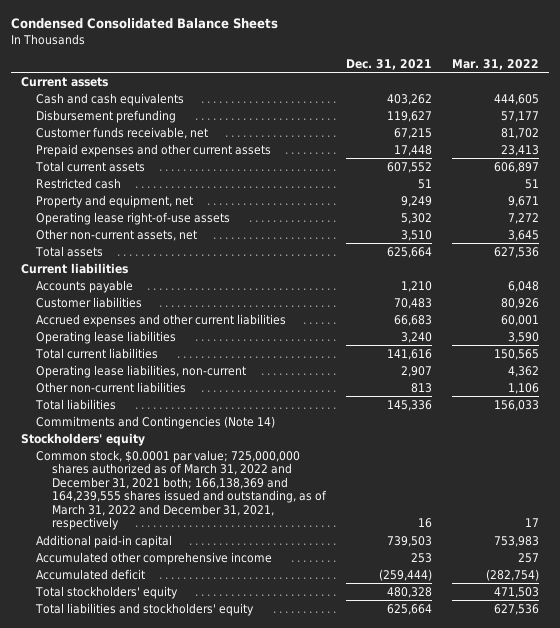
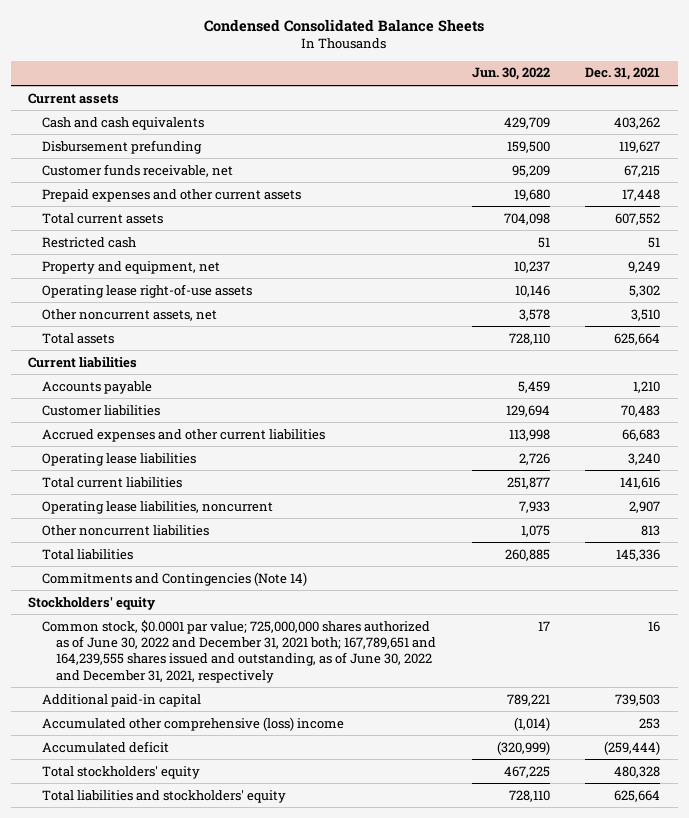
- | Dec. 31, 2021 | Mar. 31, 2022
+ | Jun. 30, 2022 | Dec. 31, 2021
- Other non-current assets, net | 3,510 | 3,645
+ Other noncurrent assets, net | 3,578 | 3,510
- Operating lease liabilities, non-current | 2,907 | 4,362
- Other non-current liabilities | 813 | 1,106
+ Operating lease liabilities, noncurrent | 7,933 | 2,907
+ Other noncurrent liabilities | 1,075 | 813
- Common stock, $0.0001 par value; 725,000,000 shares authorized as of March 31, 2022 and December 31, 2021 both; 166,138,369 and 164,239,555 shares issued and outstanding, as of March 31, 2022 and December 31, 2021, respectively | 16 | 17
+ Common stock, $0.0001 par value; 725,000,000 shares authorized as of June 30, 2022 and December 31, 2021 both; 167,789,651 and 164,239,555 shares issued and outstanding, as of June 30, 2022 and December 31, 2021, respectively | 17 | 16
- Accumulated other comprehensive income | 253 | 257
+ Accumulated other comprehensive (loss) income | (1,014) | 253

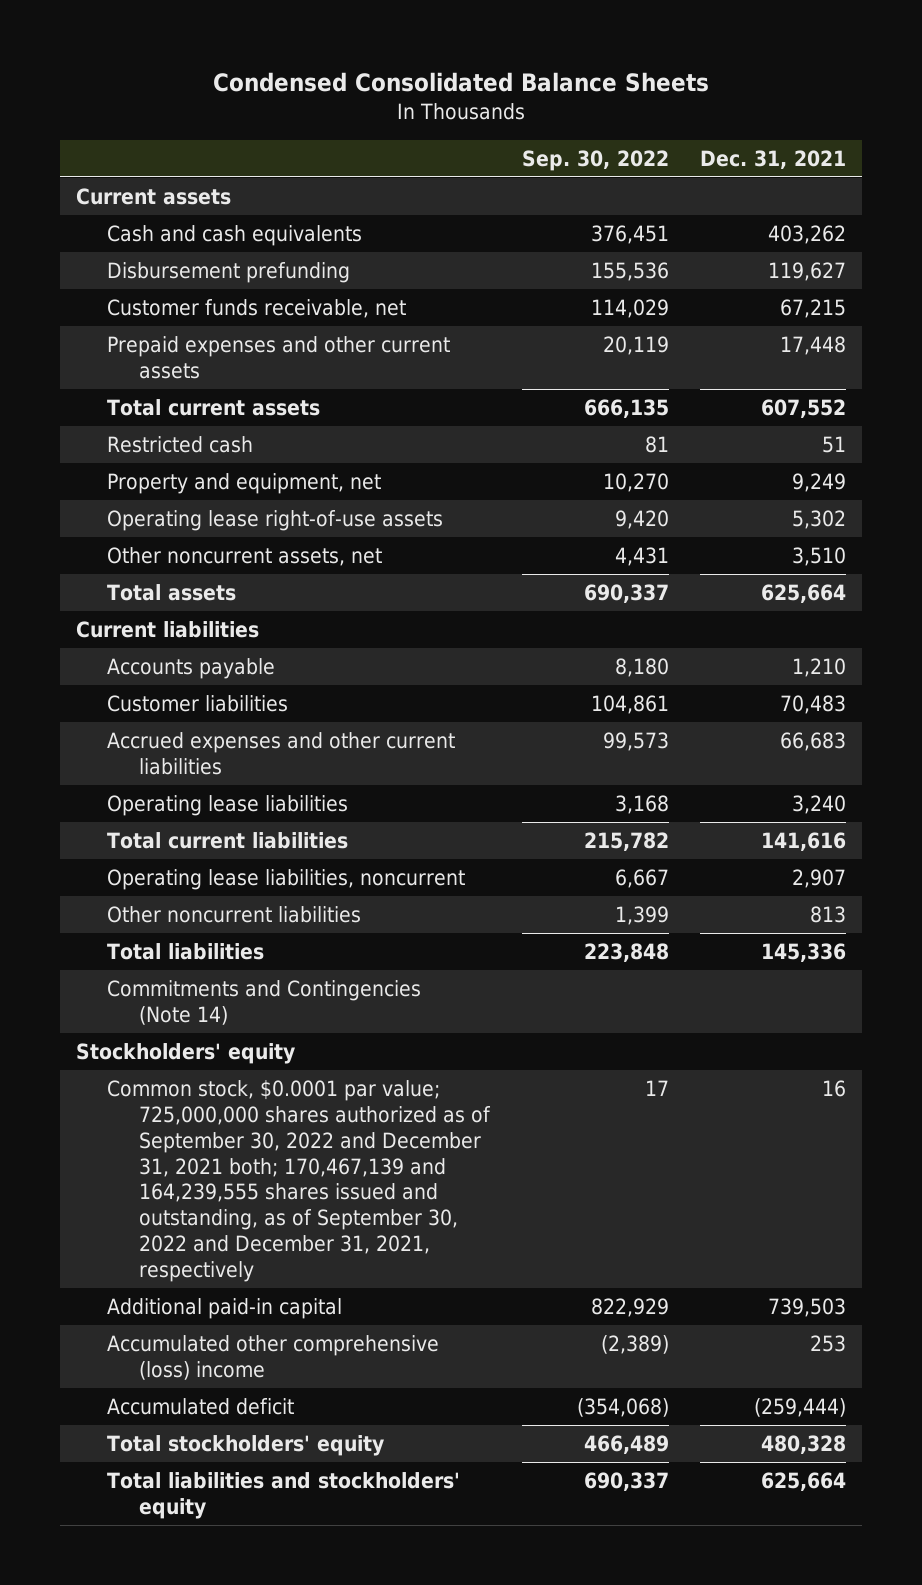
- | Jun. 30, 2022 | Dec. 31, 2021
+ | Sep. 30, 2022 | Dec. 31, 2021
- Common stock, $0.0001 par value; 725,000,000 shares authorized as of June 30, 2022 and December 31, 2021 both; 167,789,651 and 164,239,555 shares issued and outstanding, as of June 30, 2022 and December 31, 2021, respectively | 17 | 16
+ Common stock, $0.0001 par value; 725,000,000 shares authorized as of September 30, 2022 and December 31, 2021 both; 170,467,139 and 164,239,555 shares issued and outstanding, as of September 30, 2022 and December 31, 2021, respectively | 17 | 16

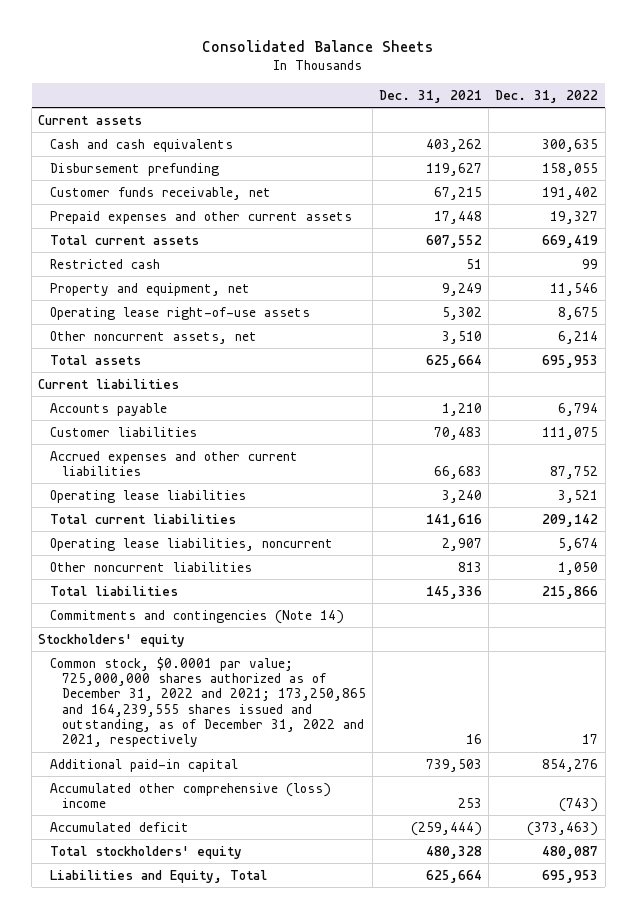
- Condensed Consolidated Balance Sheets
+ Consolidated Balance Sheets
- | Sep. 30, 2022 | Dec. 31, 2021
+ | Dec. 31, 2021 | Dec. 31, 2022
- Commitments and Contingencies (Note 14)
+ Commitments and contingencies (Note 14)
- Common stock, $0.0001 par value; 725,000,000 shares authorized as of September 30, 2022 and December 31, 2021 both; 170,467,139 and 164,239,555 shares issued and outstanding, as of September 30, 2022 and December 31, 2021, respectively | 17 | 16
+ Common stock, $0.0001 par value; 725,000,000 shares authorized as of December 31, 2022 and 2021; 173,250,865 and 164,239,555 shares issued and outstanding, as of December 31, 2022 and 2021, respectively | 16 | 17
- Total liabilities and stockholders' equity | 690,337 | 625,664
+ Liabilities and Equity, Total | 625,664 | 695,953

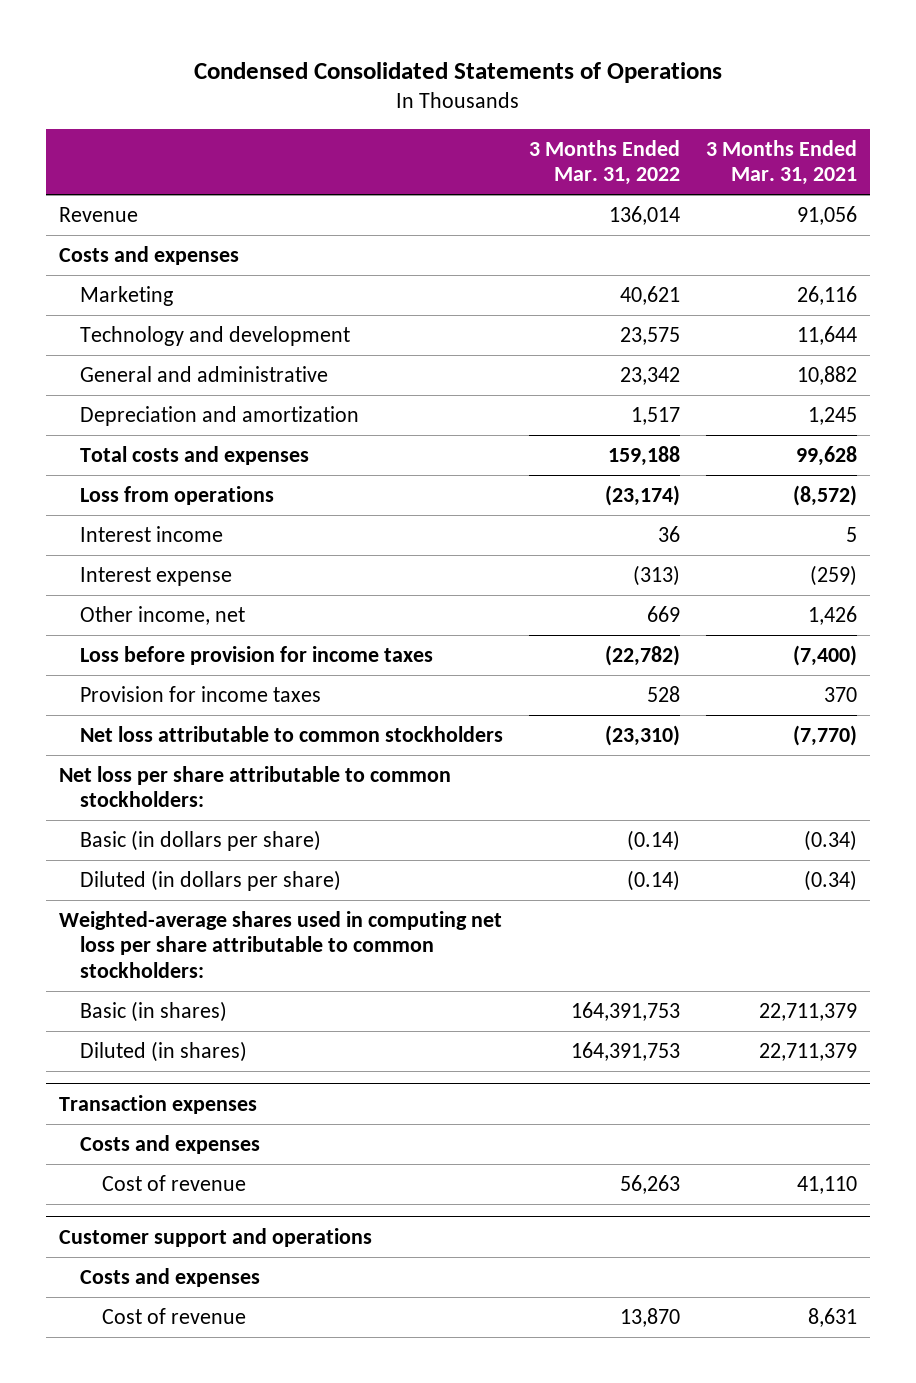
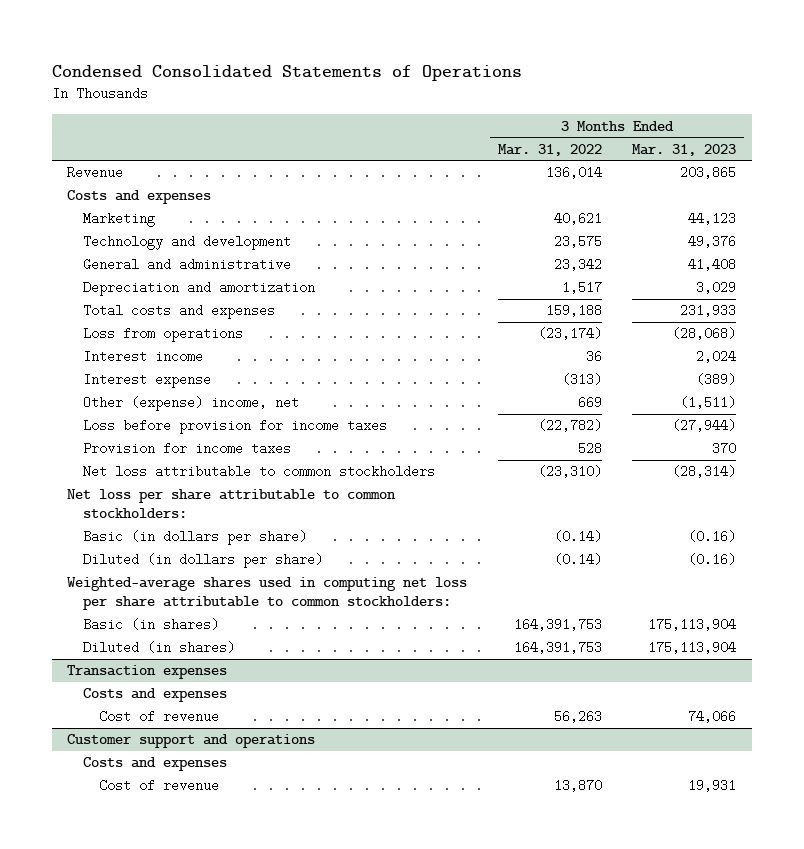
- | 3 Months Ended Mar. 31, 2022 | 3 Months Ended Mar. 31, 2021
+ | 3 Months Ended Mar. 31, 2022 | 3 Months Ended Mar. 31, 2023
- Other income, net | 669 | 1,426
+ Other (expense) income, net | 669 | (1,511)

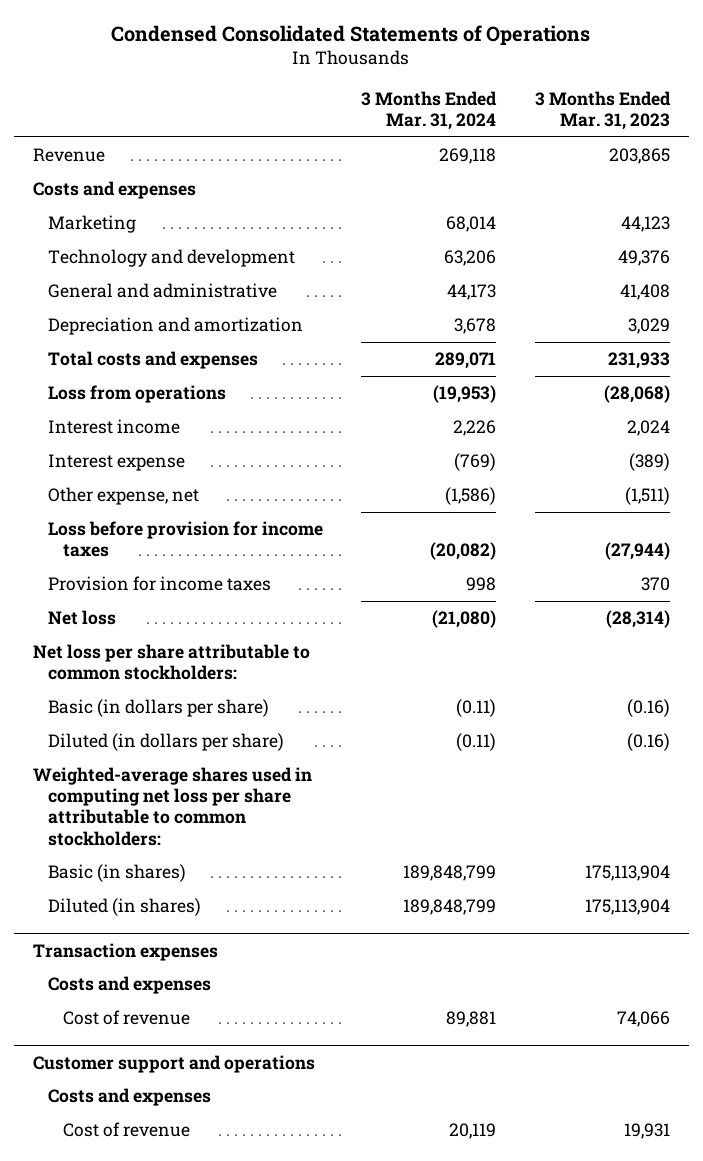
- | 3 Months Ended Mar. 31, 2022 | 3 Months Ended Mar. 31, 2023
+ | 3 Months Ended Mar. 31, 2024 | 3 Months Ended Mar. 31, 2023
- Other (expense) income, net | 669 | (1,511)
+ Other expense, net | (1,586) | (1,511)
- Net loss attributable to common stockholders | (23,310) | (28,314)
+ Net loss | (21,080) | (28,314)

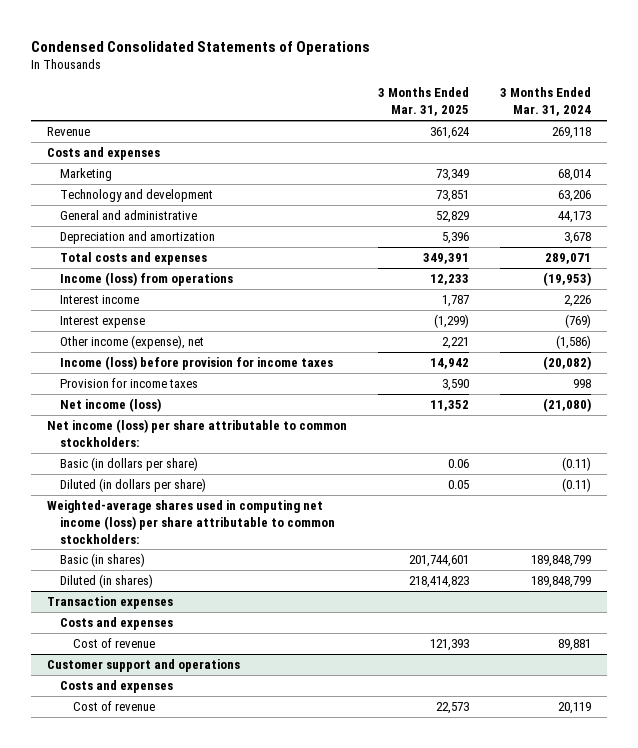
- | 3 Months Ended Mar. 31, 2024 | 3 Months Ended Mar. 31, 2023
+ | 3 Months Ended Mar. 31, 2025 | 3 Months Ended Mar. 31, 2024
- Loss from operations | (19,953) | (28,068)
+ Income (loss) from operations | 12,233 | (19,953)
- Other expense, net | (1,586) | (1,511)
- Loss before provision for income taxes | (20,082) | (27,944)
+ Other income (expense), net | 2,221 | (1,586)
+ Income (loss) before provision for income taxes | 14,942 | (20,082)
- Net loss | (21,080) | (28,314)
- Net loss per share attributable to common stockholders:
+ Net income (loss) | 11,352 | (21,080)
+ Net income (loss) per share attributable to common stockholders:
- Weighted-average shares used in computing net loss per share attributable to common stockholders:
+ Weighted-average shares used in computing net income (loss) per share attributable to common stockholders:

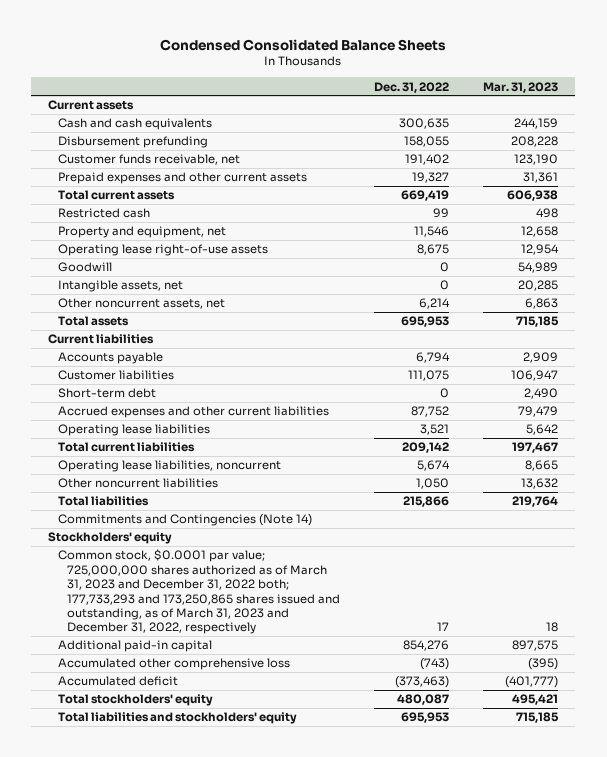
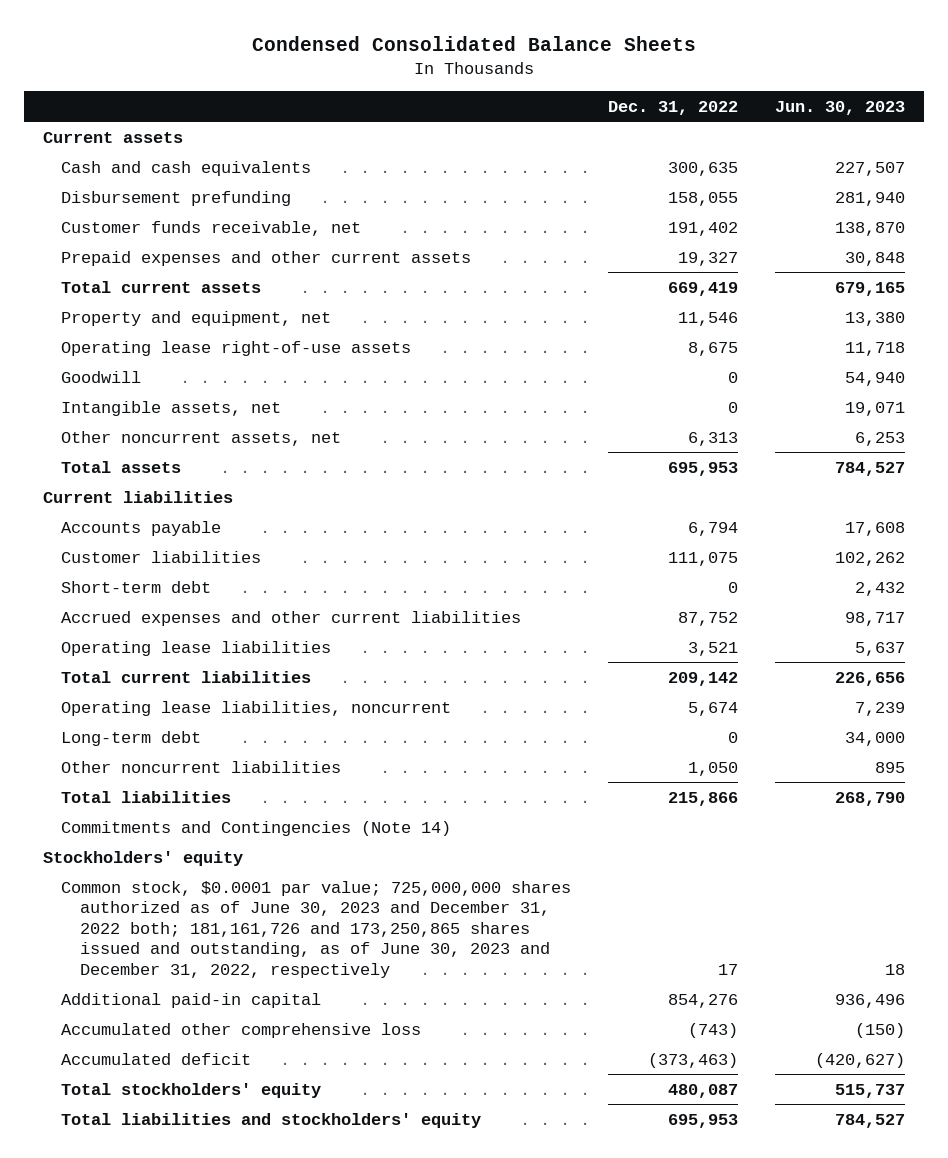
- | Dec. 31, 2022 | Mar. 31, 2023
+ | Dec. 31, 2022 | Jun. 30, 2023
- Restricted cash | 99 | 498
- Other noncurrent assets, net | 6,214 | 6,863
+ Other noncurrent assets, net | 6,313 | 6,253
+ Long-term debt | 0 | 34,000
- Common stock, $0.0001 par value; 725,000,000 shares authorized as of March 31, 2023 and December 31, 2022 both; 177,733,293 and 173,250,865 shares issued and outstanding, as of March 31, 2023 and December 31, 2022, respectively | 17 | 18
+ Common stock, $0.0001 par value; 725,000,000 shares authorized as of June 30, 2023 and December 31, 2022 both; 181,161,726 and 173,250,865 shares issued and outstanding, as of June 30, 2023 and December 31, 2022, respectively | 17 | 18

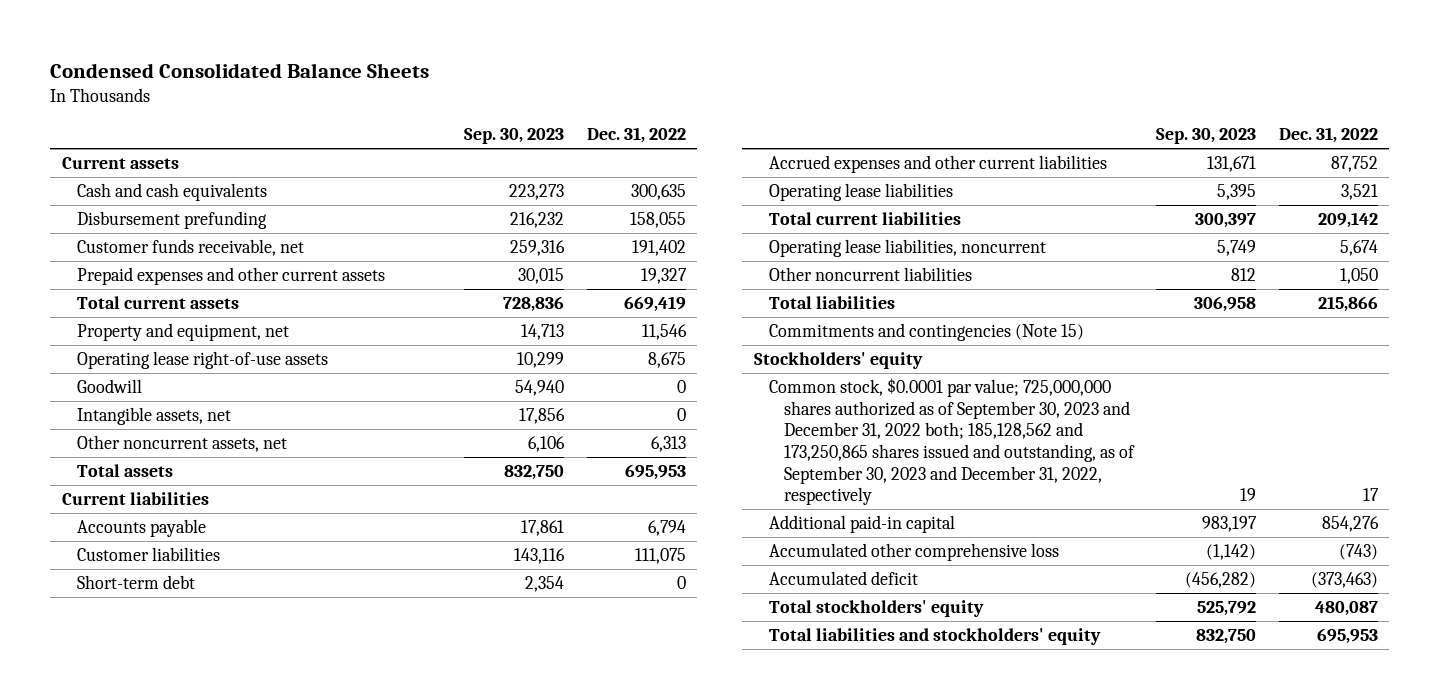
- | Dec. 31, 2022 | Jun. 30, 2023
+ | Sep. 30, 2023 | Dec. 31, 2022
- Long-term debt | 0 | 34,000
- Commitments and Contingencies (Note 14)
+ Commitments and contingencies (Note 15)
- Common stock, $0.0001 par value; 725,000,000 shares authorized as of June 30, 2023 and December 31, 2022 both; 181,161,726 and 173,250,865 shares issued and outstanding, as of June 30, 2023 and December 31, 2022, respectively | 17 | 18
+ Common stock, $0.0001 par value; 725,000,000 shares authorized as of September 30, 2023 and December 31, 2022 both; 185,128,562 and 173,250,865 shares issued and outstanding, as of September 30, 2023 and December 31, 2022, respectively | 19 | 17

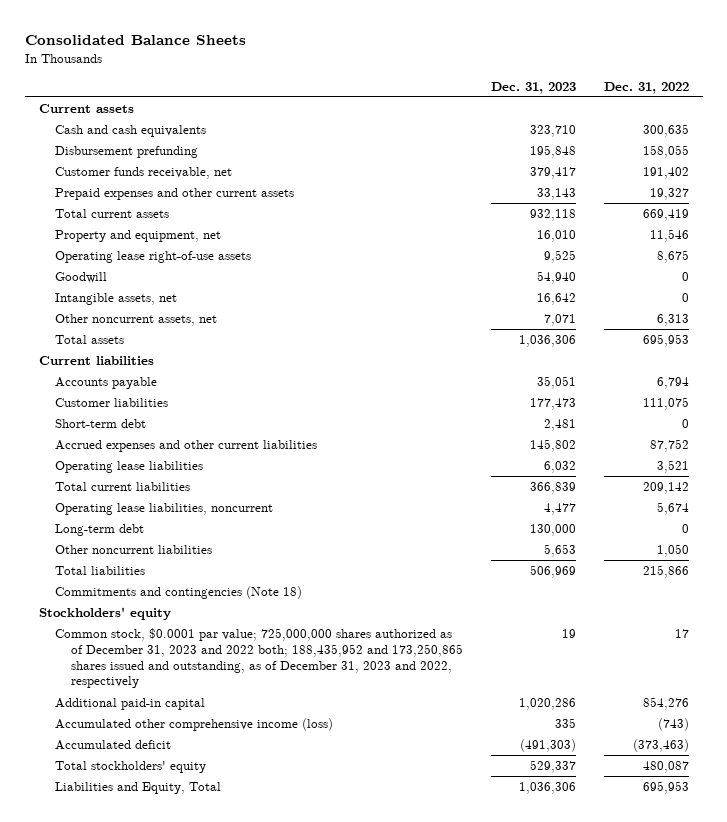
- Condensed Consolidated Balance Sheets
+ Consolidated Balance Sheets
- | Sep. 30, 2023 | Dec. 31, 2022
+ | Dec. 31, 2023 | Dec. 31, 2022
+ Long-term debt | 130,000 | 0
- Commitments and contingencies (Note 15)
+ Commitments and contingencies (Note 18)
- Common stock, $0.0001 par value; 725,000,000 shares authorized as of September 30, 2023 and December 31, 2022 both; 185,128,562 and 173,250,865 shares issued and outstanding, as of September 30, 2023 and December 31, 2022, respectively | 19 | 17
+ Common stock, $0.0001 par value; 725,000,000 shares authorized as of December 31, 2023 and 2022 both; 188,435,952 and 173,250,865 shares issued and outstanding, as of December 31, 2023 and 2022, respectively | 19 | 17
- Accumulated other comprehensive loss | (1,142) | (743)
+ Accumulated other comprehensive income (loss) | 335 | (743)
- Total liabilities and stockholders' equity | 832,750 | 695,953
+ Liabilities and Equity, Total | 1,036,306 | 695,953

